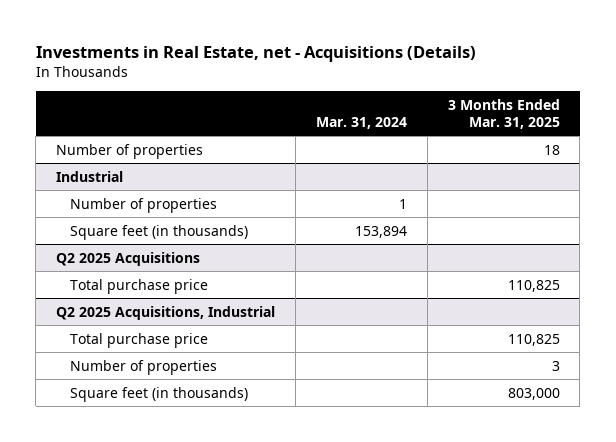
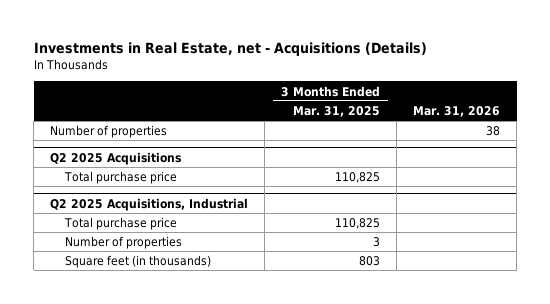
- | Mar. 31, 2024 | 3 Months Ended Mar. 31, 2025
+ | 3 Months Ended Mar. 31, 2025 | Mar. 31, 2026
- Number of properties | | 18
- Industrial
- Square feet (in thousands) | 153,894 |
@ Q2 2025 Acquisitions, Industrial
- Square feet (in thousands) | | 803,000
+ Square feet (in thousands) | 803 |

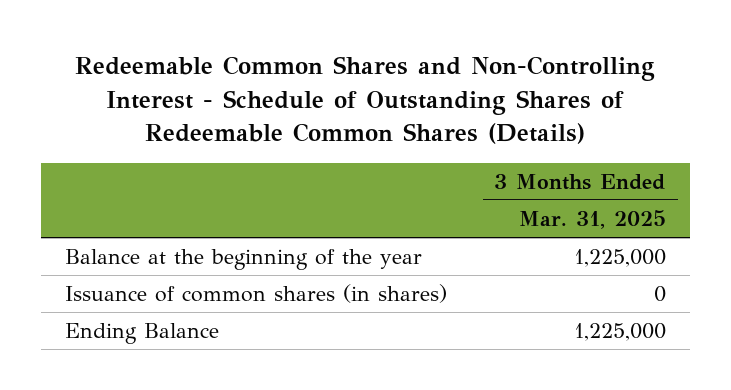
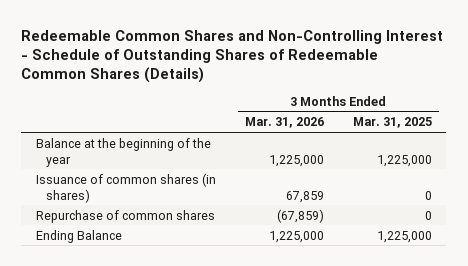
- | 3 Months Ended Mar. 31, 2025
+ | 3 Months Ended Mar. 31, 2026 | 3 Months Ended Mar. 31, 2025
+ Repurchase of common shares | (67,859) | 0

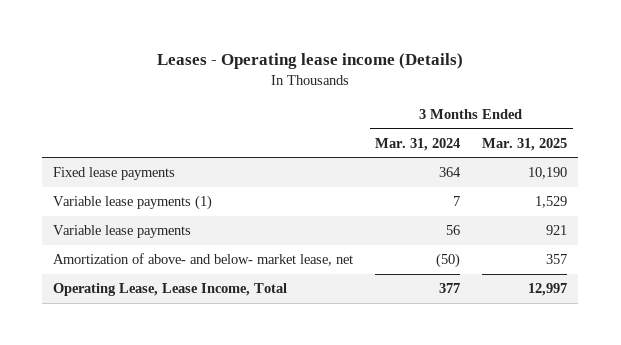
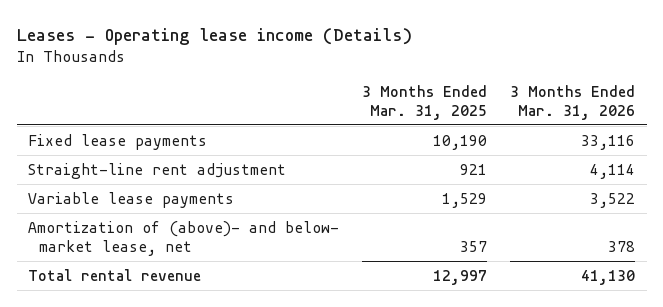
- | 3 Months Ended Mar. 31, 2024 | 3 Months Ended Mar. 31, 2025
+ | 3 Months Ended Mar. 31, 2025 | 3 Months Ended Mar. 31, 2026
- Variable lease payments (1) | 7 | 1,529
- Variable lease payments | 56 | 921
- Amortization of above- and below- market lease, net | (50) | 357
- Operating Lease, Lease Income, Total | 377 | 12,997
+ Straight-line rent adjustment | 921 | 4,114
+ Variable lease payments | 1,529 | 3,522
+ Amortization of (above)- and below- market lease, net | 357 | 378
+ Total rental revenue | 12,997 | 41,130

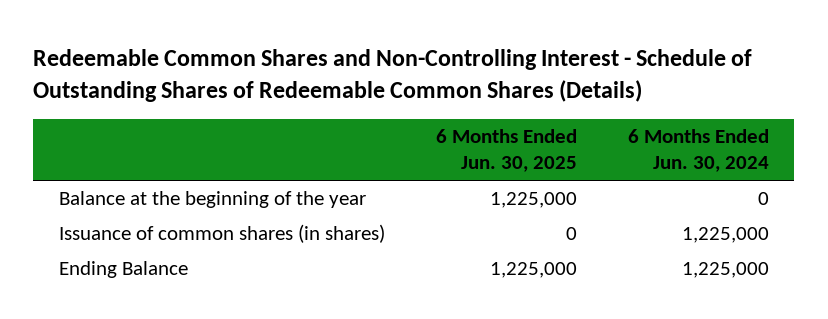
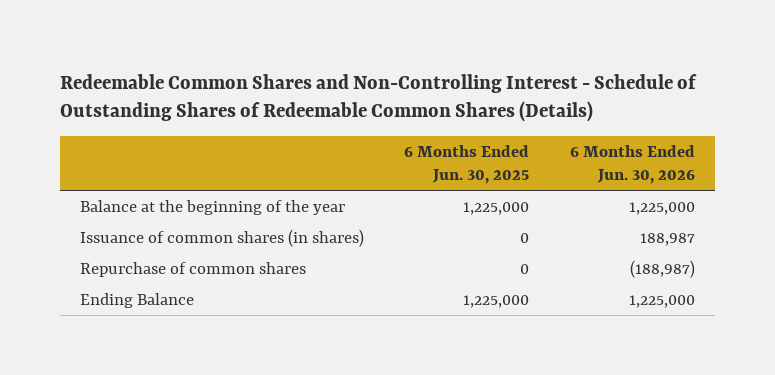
- | 6 Months Ended Jun. 30, 2025 | 6 Months Ended Jun. 30, 2024
+ | 6 Months Ended Jun. 30, 2025 | 6 Months Ended Jun. 30, 2026
+ Repurchase of common shares | 0 | (188,987)

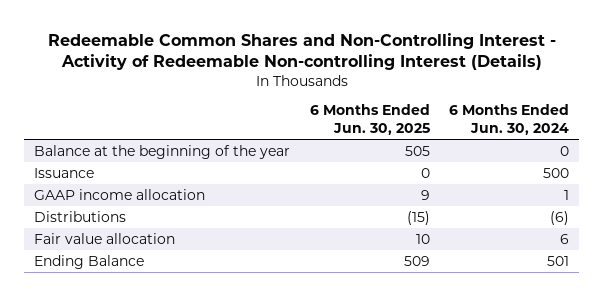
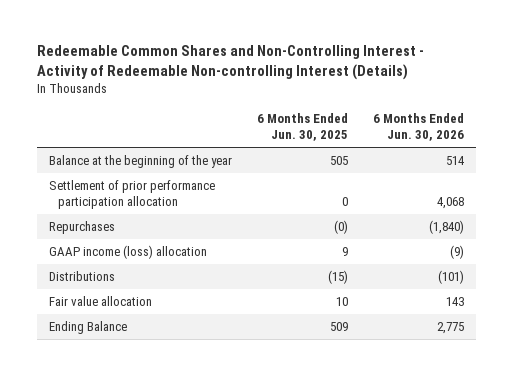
- | 6 Months Ended Jun. 30, 2025 | 6 Months Ended Jun. 30, 2024
+ | 6 Months Ended Jun. 30, 2025 | 6 Months Ended Jun. 30, 2026
- Issuance | 0 | 500
- GAAP income allocation | 9 | 1
+ Settlement of prior performance participation allocation | 0 | 4,068
+ Repurchases | (0) | (1,840)
+ GAAP income (loss) allocation | 9 | (9)

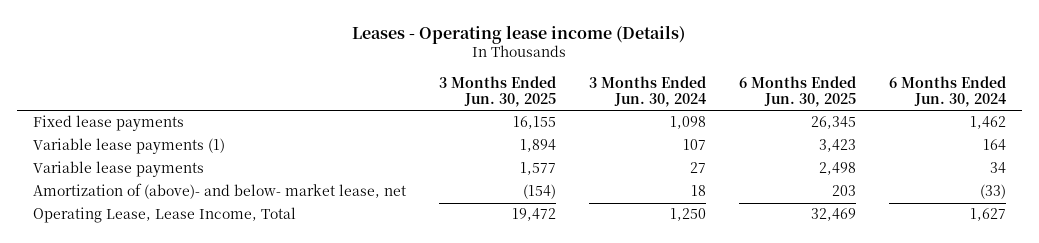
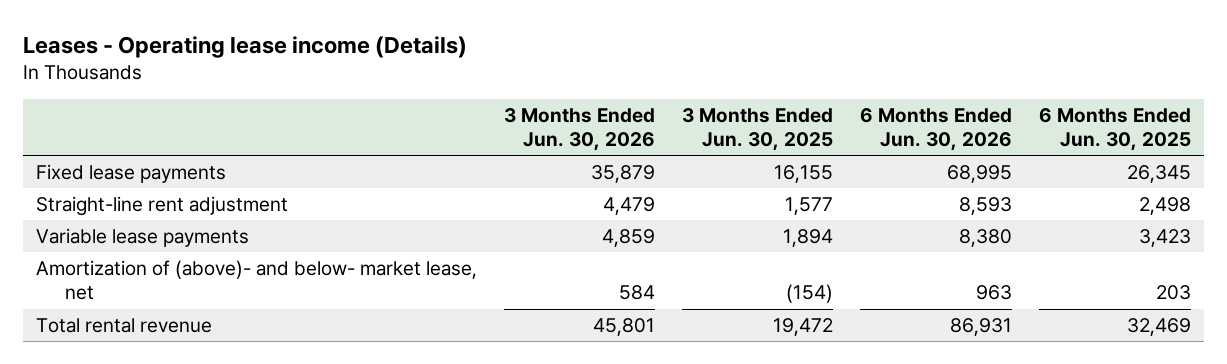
- | 3 Months Ended Jun. 30, 2025 | 3 Months Ended Jun. 30, 2024 | 6 Months Ended Jun. 30, 2025 | 6 Months Ended Jun. 30, 2024
+ | 3 Months Ended Jun. 30, 2026 | 3 Months Ended Jun. 30, 2025 | 6 Months Ended Jun. 30, 2026 | 6 Months Ended Jun. 30, 2025
- Variable lease payments (1) | 1,894 | 107 | 3,423 | 164
- Variable lease payments | 1,577 | 27 | 2,498 | 34
+ Straight-line rent adjustment | 4,479 | 1,577 | 8,593 | 2,498
+ Variable lease payments | 4,859 | 1,894 | 8,380 | 3,423
- Operating Lease, Lease Income, Total | 19,472 | 1,250 | 32,469 | 1,627
+ Total rental revenue | 45,801 | 19,472 | 86,931 | 32,469

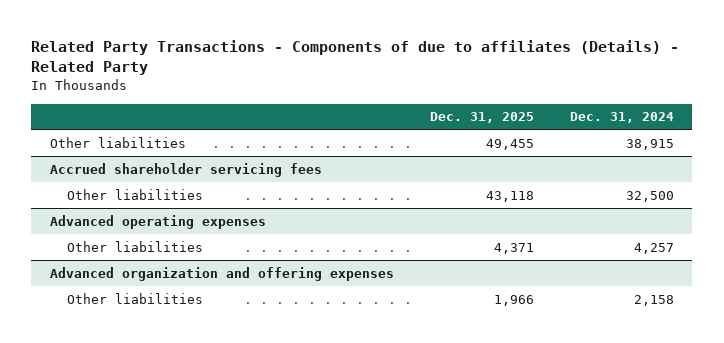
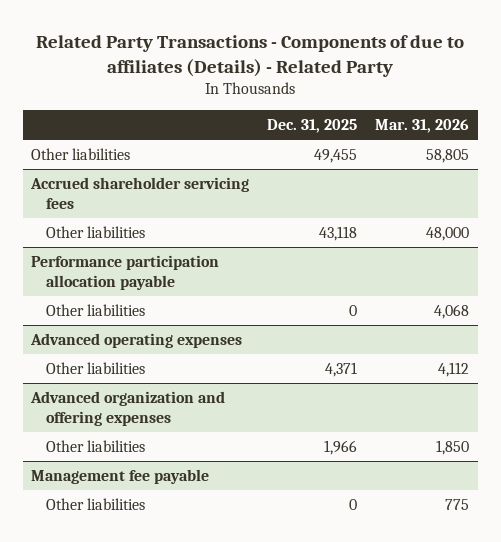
- | Dec. 31, 2025 | Dec. 31, 2024
+ | Dec. 31, 2025 | Mar. 31, 2026
+ Performance participation allocation payable
+ Other liabilities | 0 | 4,068
+ Management fee payable
+ Other liabilities | 0 | 775

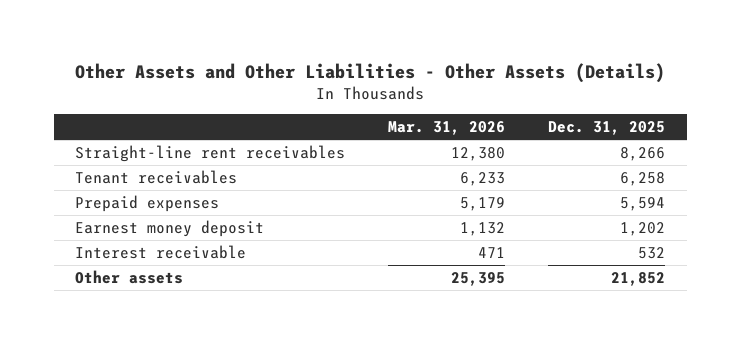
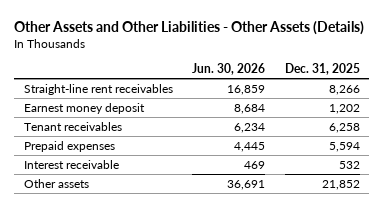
- | Mar. 31, 2026 | Dec. 31, 2025
+ | Jun. 30, 2026 | Dec. 31, 2025
moved up: Earnest money deposit | 8,684 | 1,202

